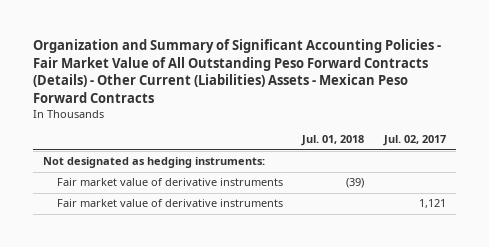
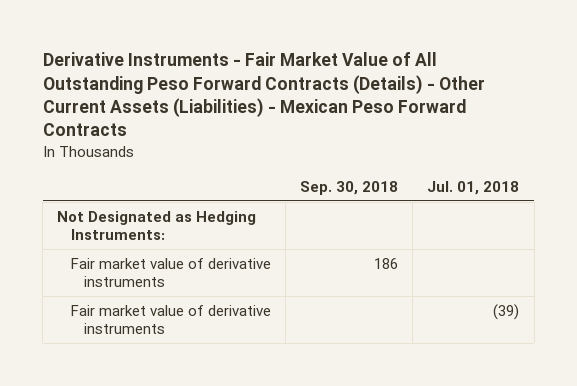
- Organization and Summary of Significant Accounting Policies - Fair Market Value of All Outstanding Peso Forward Contracts (Details) - Other Current (Liabilities) Assets - Mexican Peso Forward Contracts
+ Derivative Instruments - Fair Market Value of All Outstanding Peso Forward Contracts (Details) - Other Current Assets (Liabilities) - Mexican Peso Forward Contracts
- | Jul. 01, 2018 | Jul. 02, 2017
+ | Sep. 30, 2018 | Jul. 01, 2018
- Not designated as hedging instruments:
+ Not Designated as Hedging Instruments:
moved down: Fair market value of derivative instruments | | (39)

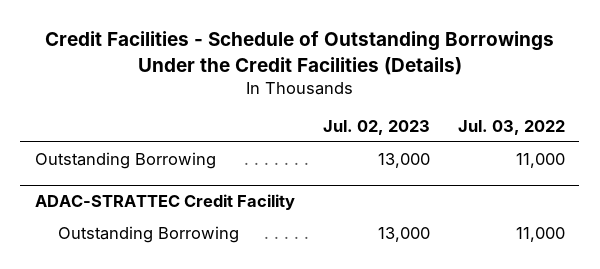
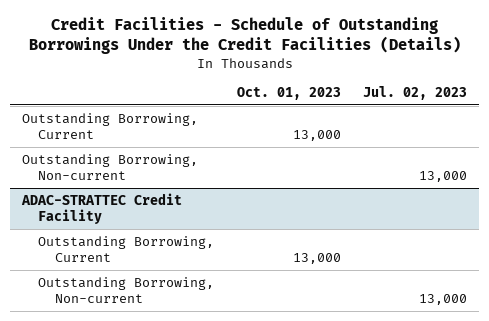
- | Jul. 02, 2023 | Jul. 03, 2022
+ | Oct. 01, 2023 | Jul. 02, 2023
- Outstanding Borrowing | 13,000 | 11,000
+ Outstanding Borrowing, Current | 13,000 |
+ Outstanding Borrowing, Non-current | | 13,000
@ ADAC-STRATTEC Credit Facility
- Outstanding Borrowing | 13,000 | 11,000
+ Outstanding Borrowing, Current | 13,000 |
+ Outstanding Borrowing, Non-current | | 13,000

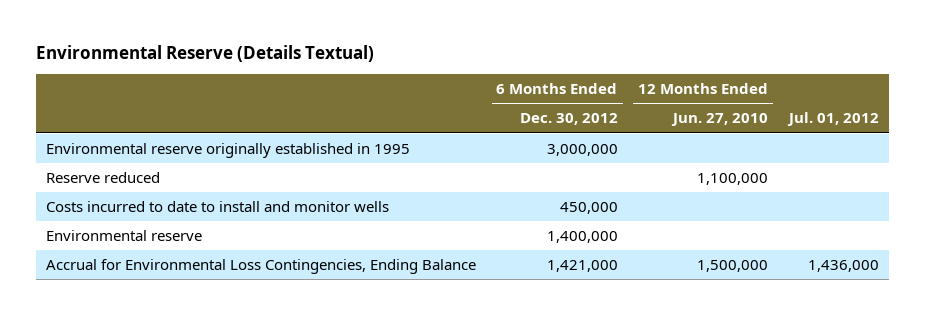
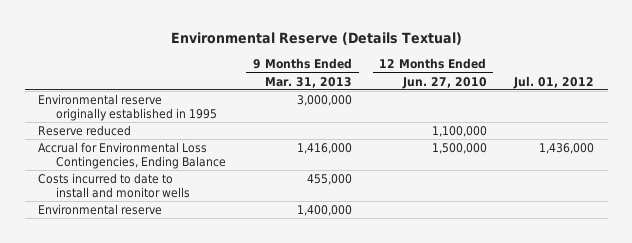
- | 6 Months Ended Dec. 30, 2012 | 12 Months Ended Jun. 27, 2010 | Jul. 01, 2012
+ | 9 Months Ended Mar. 31, 2013 | 12 Months Ended Jun. 27, 2010 | Jul. 01, 2012
moved up: Accrual for Environmental Loss Contingencies, Ending Balance | 1,416,000 | 1,500,000 | 1,436,000

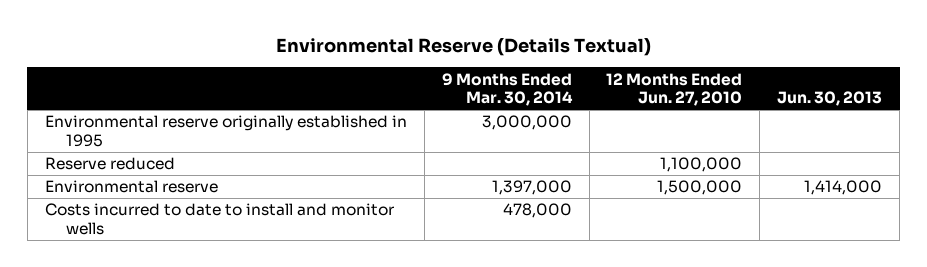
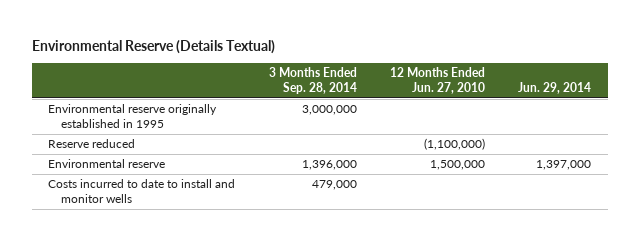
- | 9 Months Ended Mar. 30, 2014 | 12 Months Ended Jun. 27, 2010 | Jun. 30, 2013
+ | 3 Months Ended Sep. 28, 2014 | 12 Months Ended Jun. 27, 2010 | Jun. 29, 2014
- Reserve reduced | | 1,100,000 |
+ Reserve reduced | | (1,100,000) |

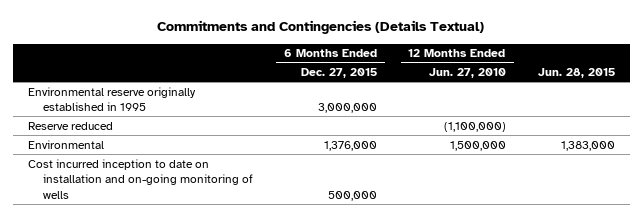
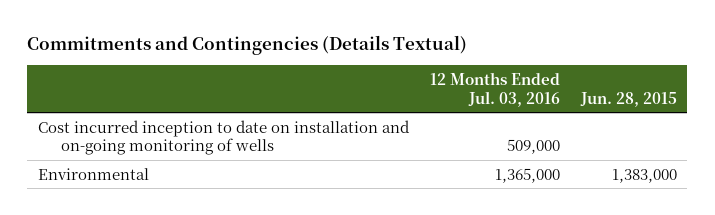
- | 6 Months Ended Dec. 27, 2015 | 12 Months Ended Jun. 27, 2010 | Jun. 28, 2015
+ | 12 Months Ended Jul. 03, 2016 | Jun. 28, 2015
- Environmental reserve originally established in 1995 | 3,000,000 | |
- Reserve reduced | | (1,100,000) |
moved down: Environmental | 1,365,000 | 1,383,000

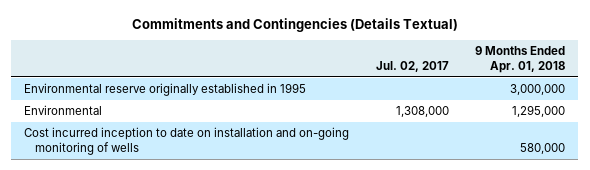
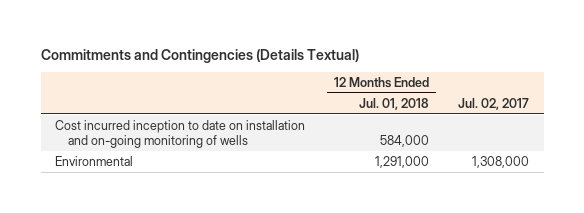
- | Jul. 02, 2017 | 9 Months Ended Apr. 01, 2018
+ | 12 Months Ended Jul. 01, 2018 | Jul. 02, 2017
- Environmental reserve originally established in 1995 | | 3,000,000
moved down: Environmental | 1,291,000 | 1,308,000

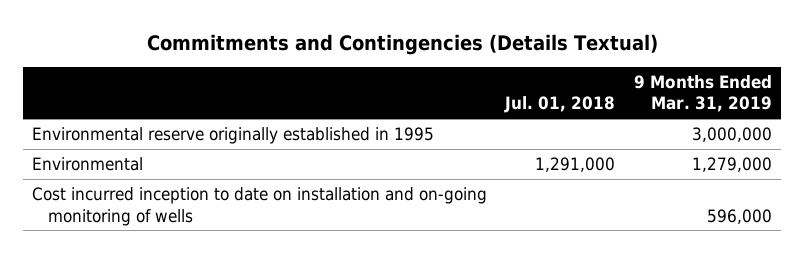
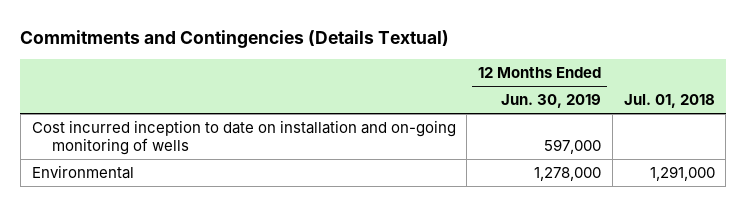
- | Jul. 01, 2018 | 9 Months Ended Mar. 31, 2019
+ | 12 Months Ended Jun. 30, 2019 | Jul. 01, 2018
- Environmental reserve originally established in 1995 | | 3,000,000
moved down: Environmental | 1,278,000 | 1,291,000

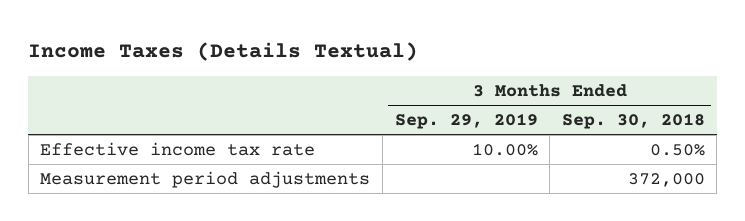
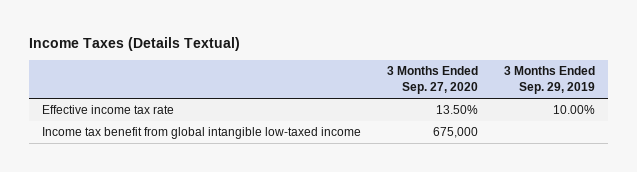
- | 3 Months Ended Sep. 29, 2019 | 3 Months Ended Sep. 30, 2018
+ | 3 Months Ended Sep. 27, 2020 | 3 Months Ended Sep. 29, 2019
- Measurement period adjustments | | 372,000
+ Income tax benefit from global intangible low-taxed income | 675,000 |

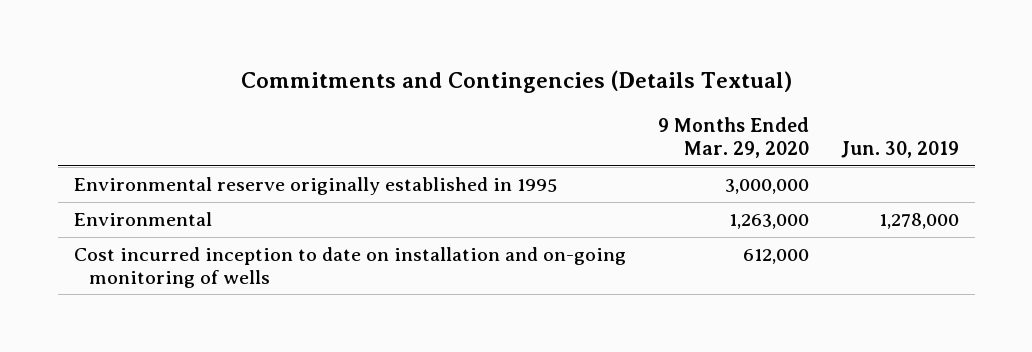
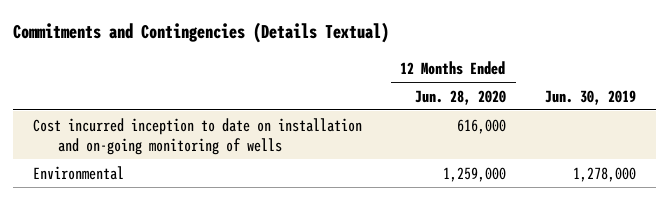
- | 9 Months Ended Mar. 29, 2020 | Jun. 30, 2019
+ | 12 Months Ended Jun. 28, 2020 | Jun. 30, 2019
- Environmental reserve originally established in 1995 | 3,000,000 |
moved down: Environmental | 1,259,000 | 1,278,000

